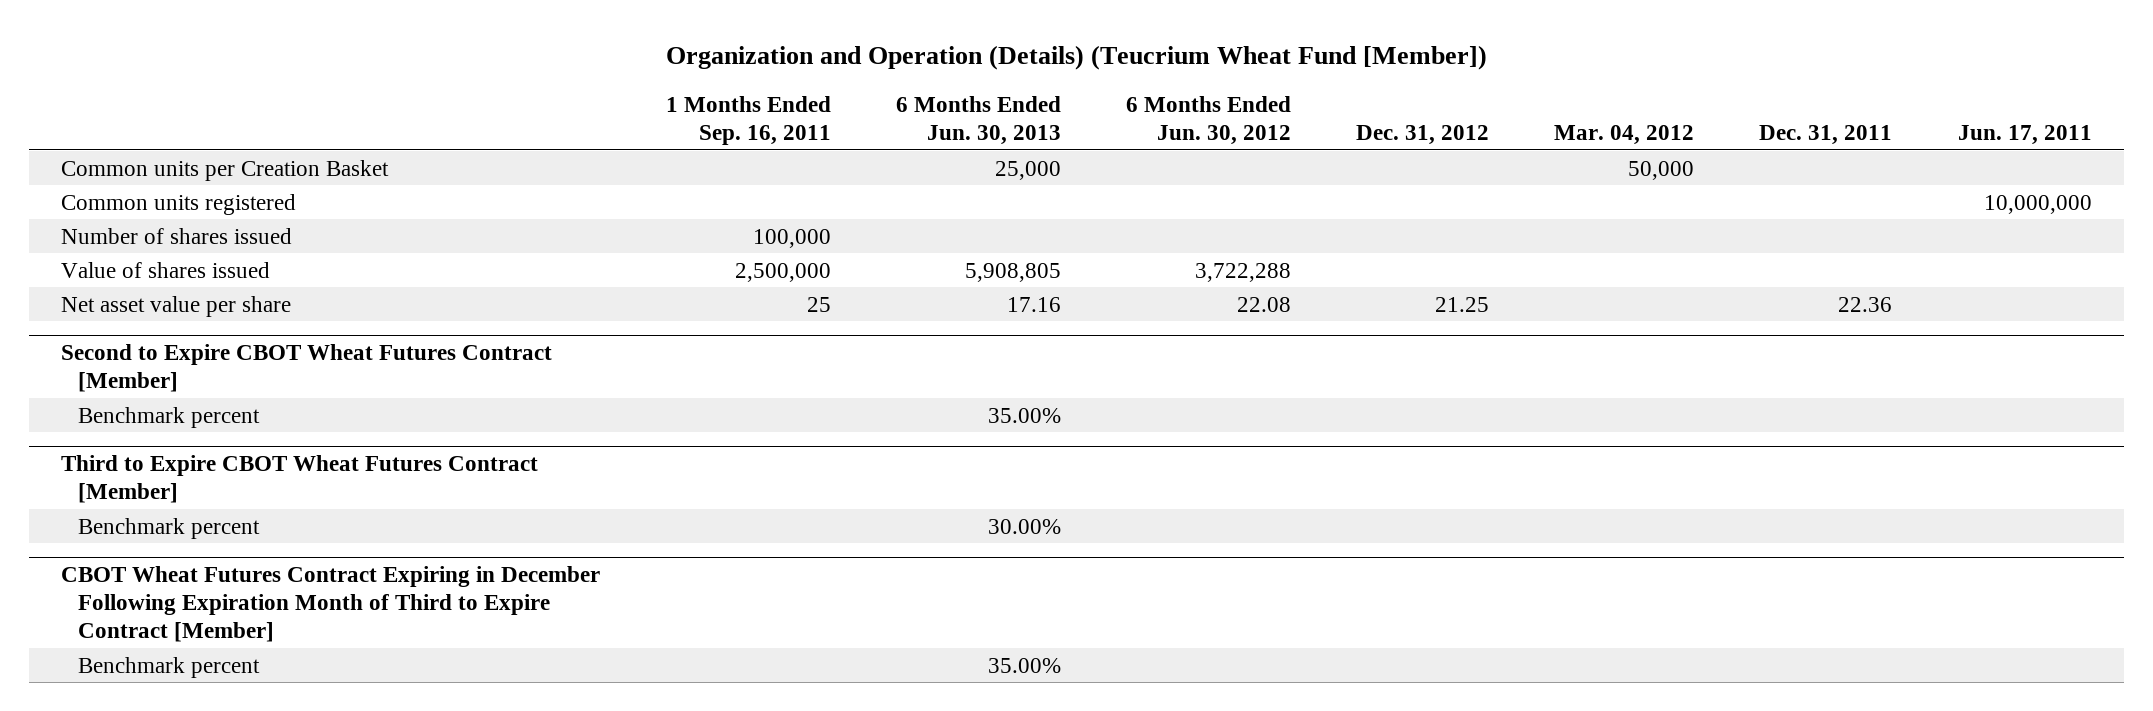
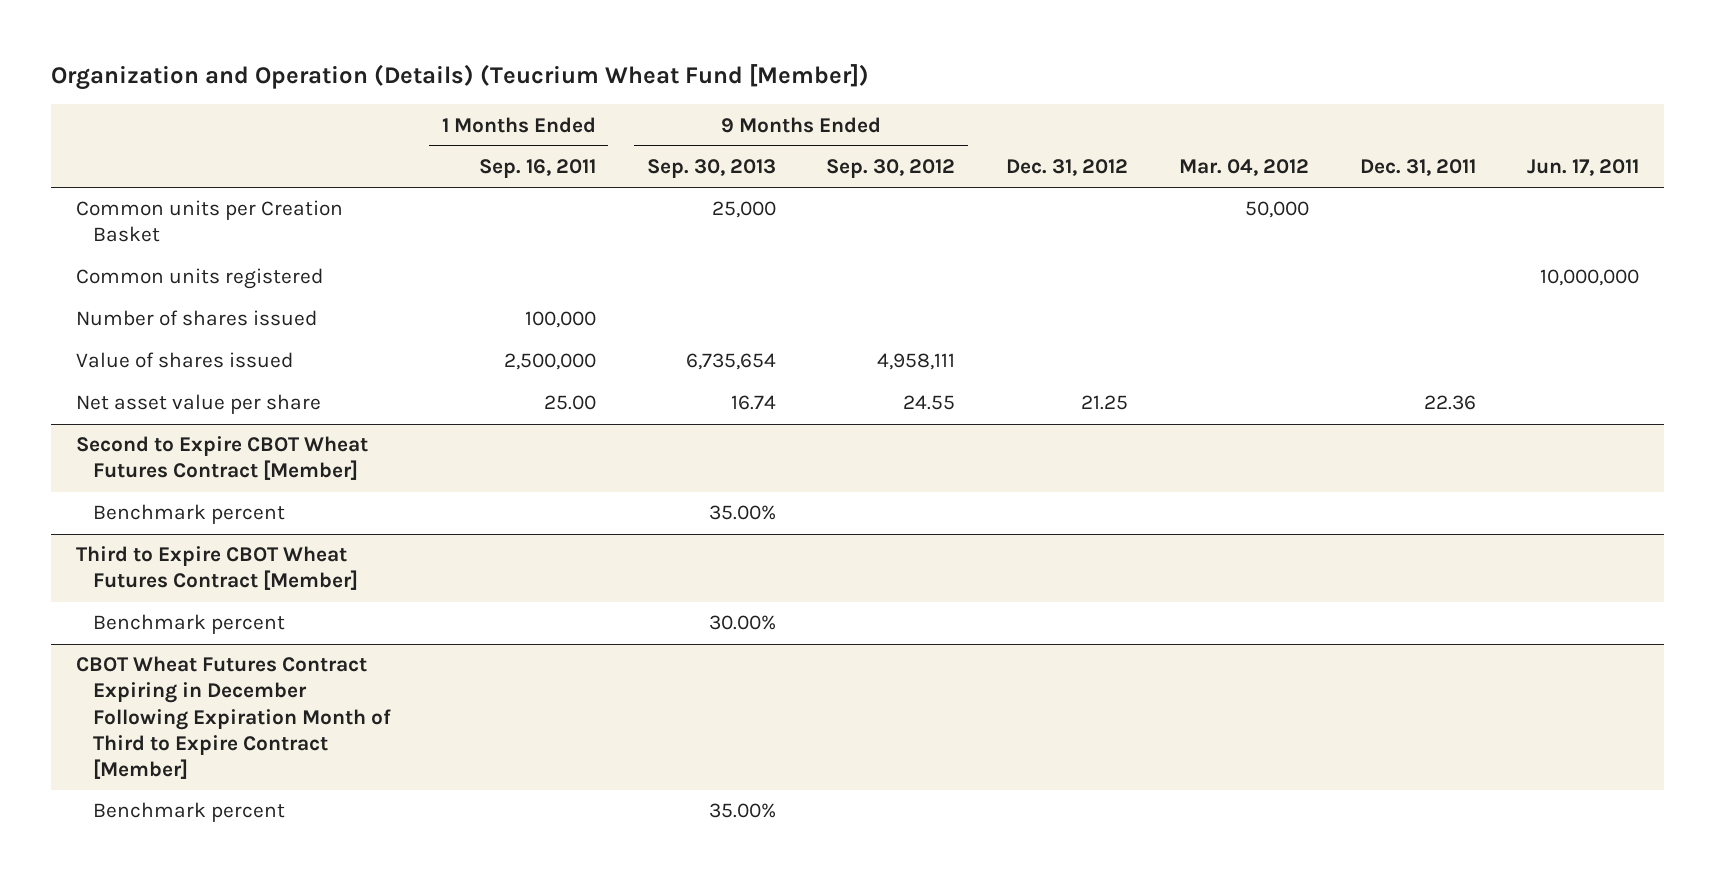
- | 1 Months Ended Sep. 16, 2011 | 6 Months Ended Jun. 30, 2013 | 6 Months Ended Jun. 30, 2012 | Dec. 31, 2012 | Mar. 04, 2012 | Dec. 31, 2011 | Jun. 17, 2011
+ | 1 Months Ended Sep. 16, 2011 | 9 Months Ended Sep. 30, 2013 | 9 Months Ended Sep. 30, 2012 | Dec. 31, 2012 | Mar. 04, 2012 | Dec. 31, 2011 | Jun. 17, 2011
- Net asset value per share | 25 | 17.16 | 22.08 | 21.25 | | 22.36 |
+ Net asset value per share | 25.00 | 16.74 | 24.55 | 21.25 | | 22.36 |

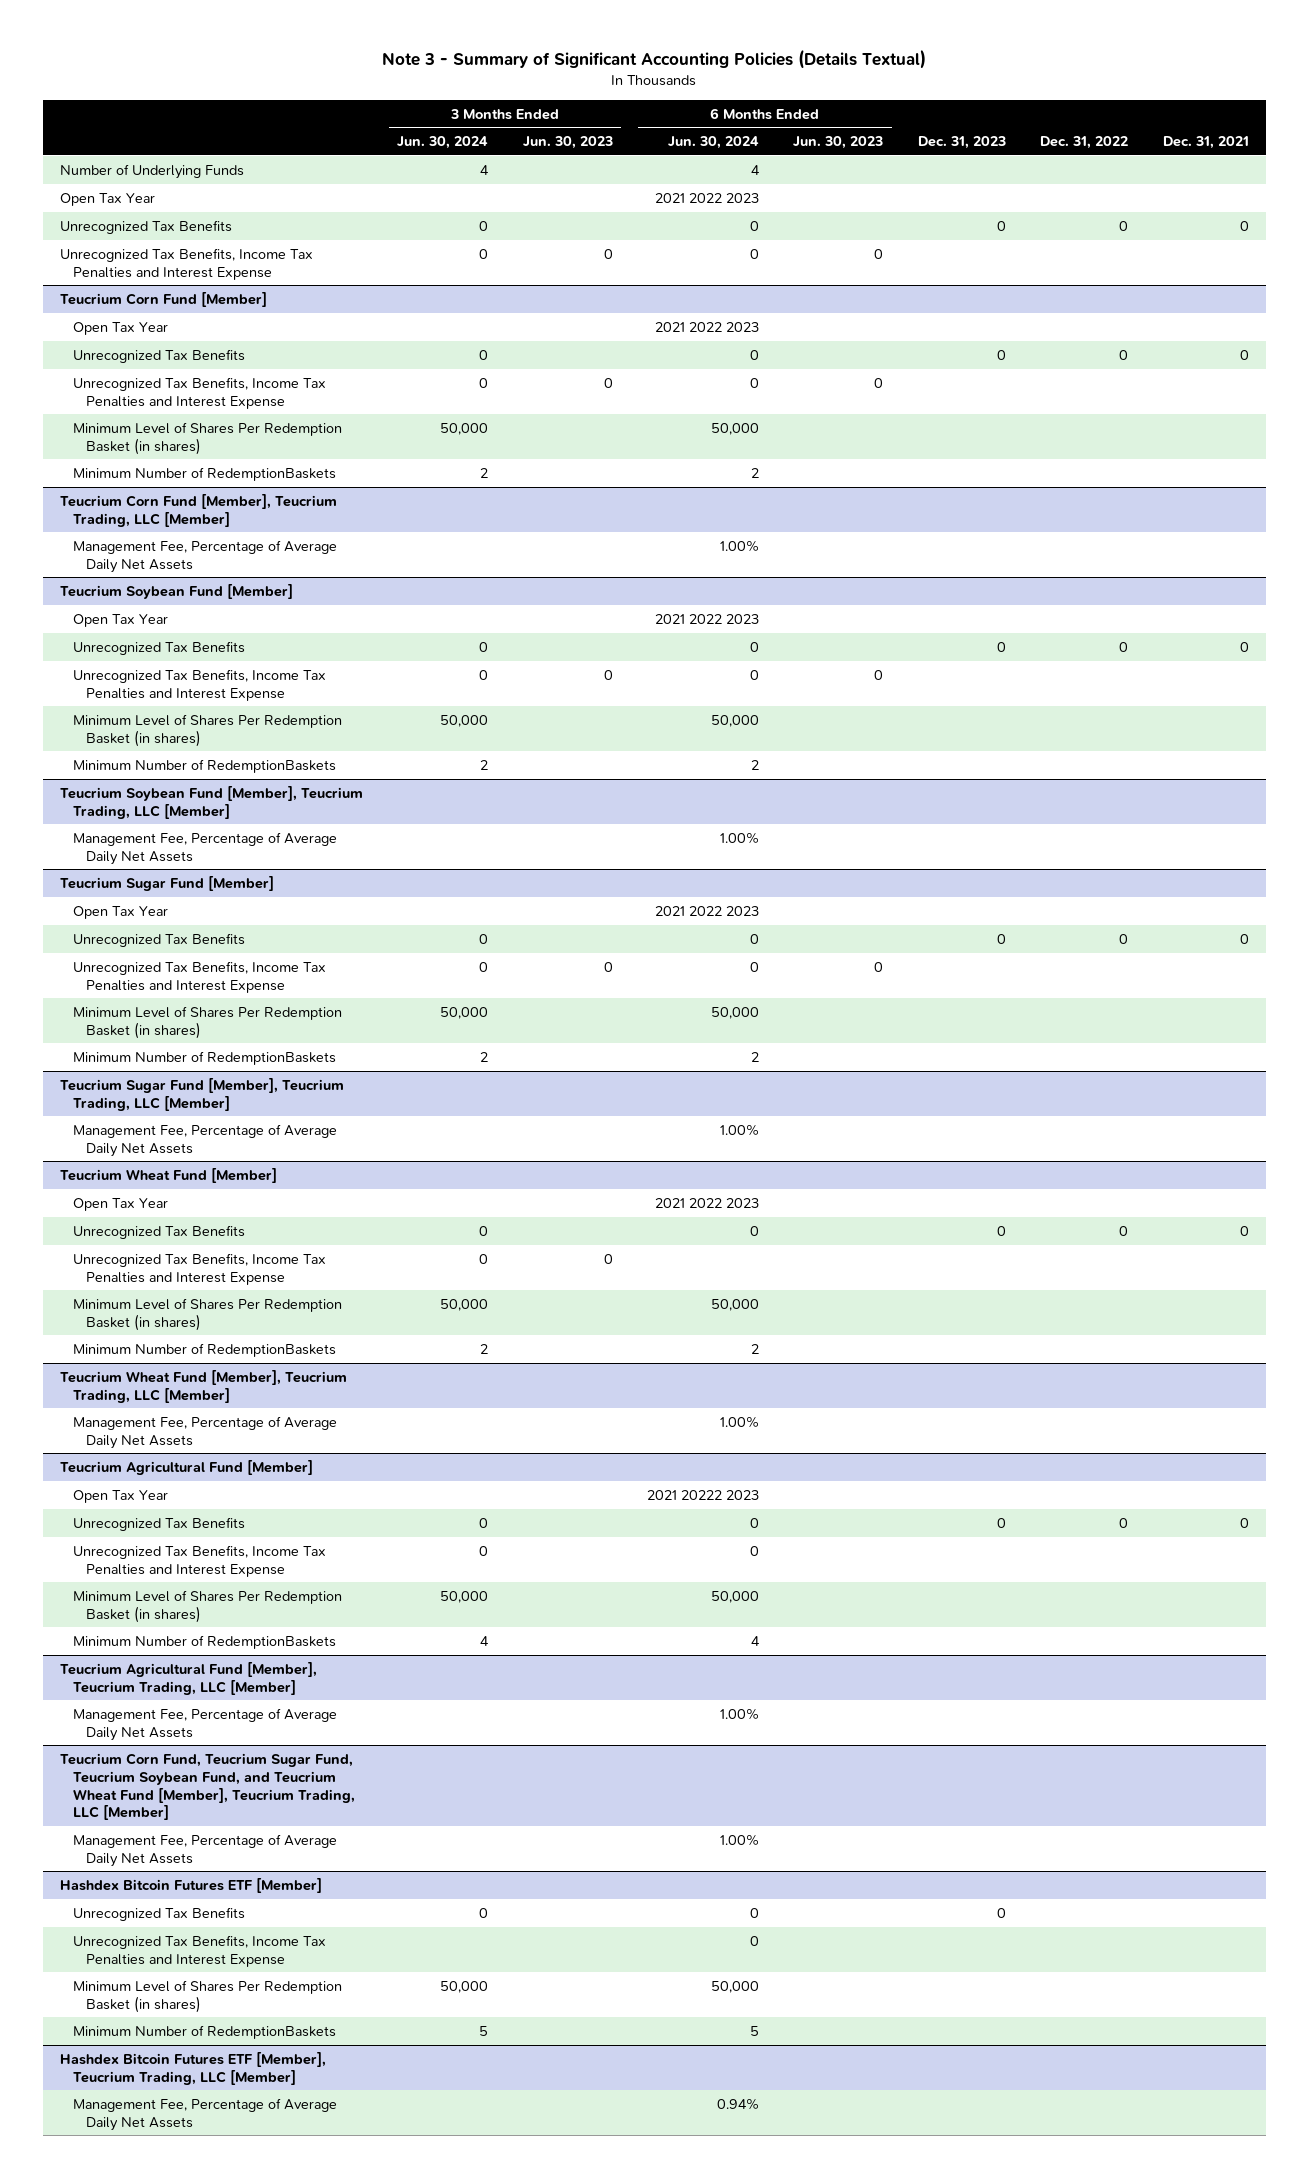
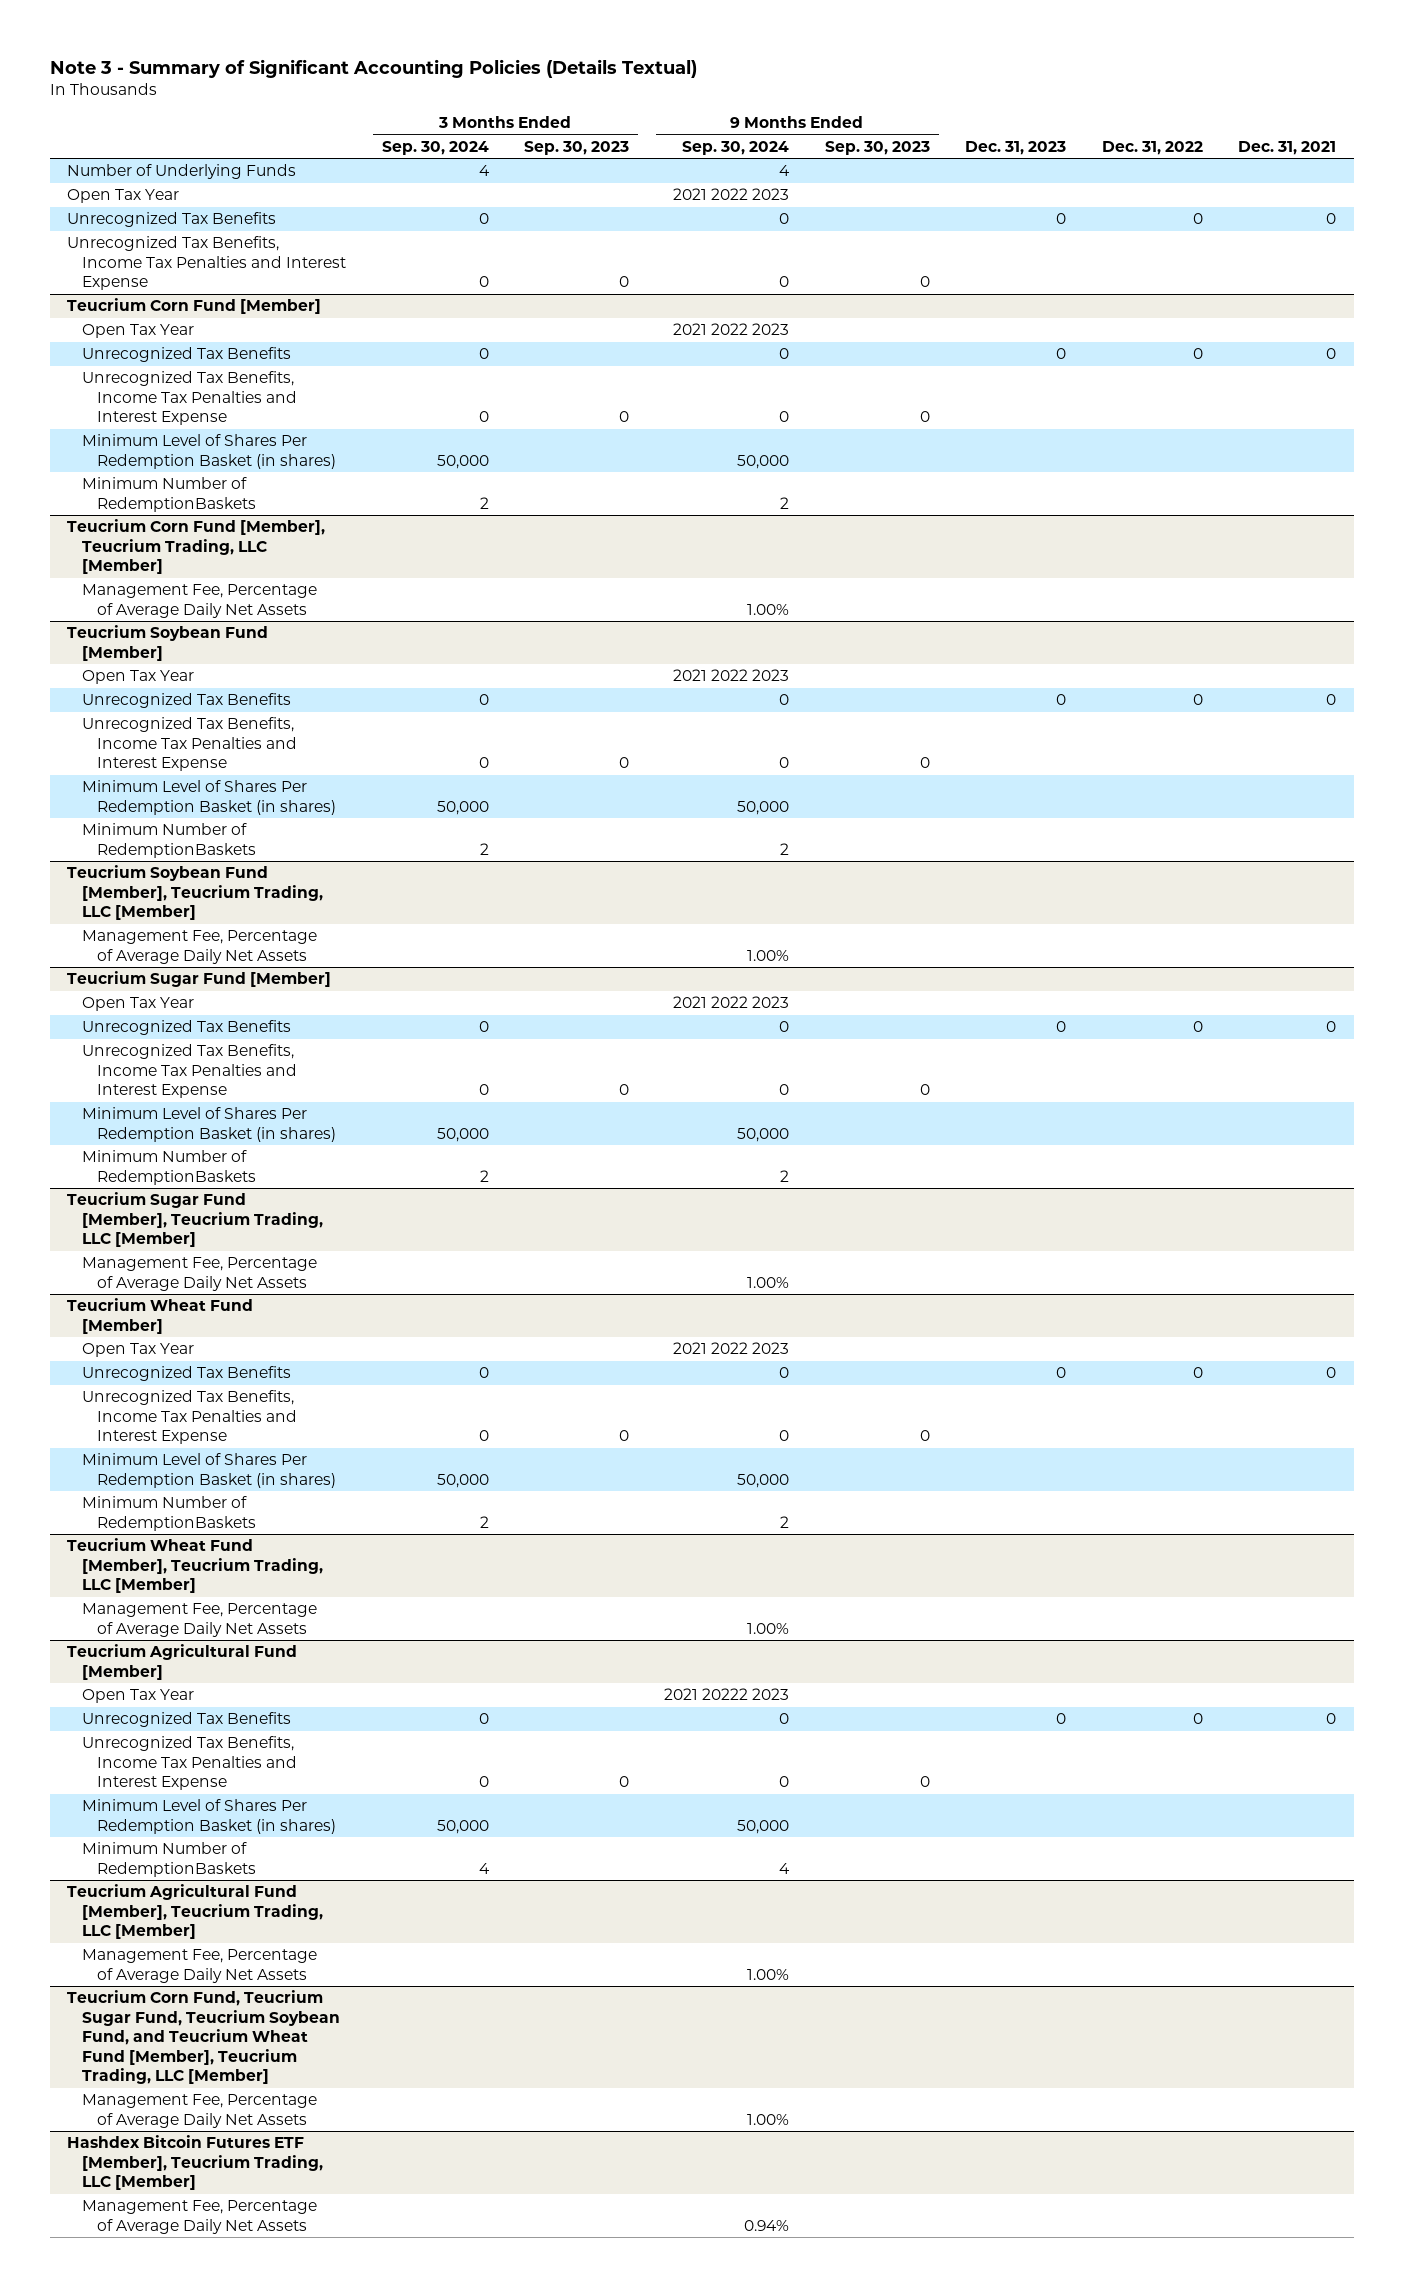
- | 3 Months Ended Jun. 30, 2024 | 3 Months Ended Jun. 30, 2023 | 6 Months Ended Jun. 30, 2024 | 6 Months Ended Jun. 30, 2023 | Dec. 31, 2023 | Dec. 31, 2022 | Dec. 31, 2021
+ | 3 Months Ended Sep. 30, 2024 | 3 Months Ended Sep. 30, 2023 | 9 Months Ended Sep. 30, 2024 | 9 Months Ended Sep. 30, 2023 | Dec. 31, 2023 | Dec. 31, 2022 | Dec. 31, 2021
- Hashdex Bitcoin Futures ETF [Member]
- Unrecognized Tax Benefits | 0 | | 0 | | 0 | |
- Unrecognized Tax Benefits, Income Tax Penalties and Interest Expense | | | 0 | | | |
- Minimum Level of Shares Per Redemption Basket (in shares) | 50,000 | | 50,000 | | | |
- Minimum Number of RedemptionBaskets | 5 | | 5 | | | |

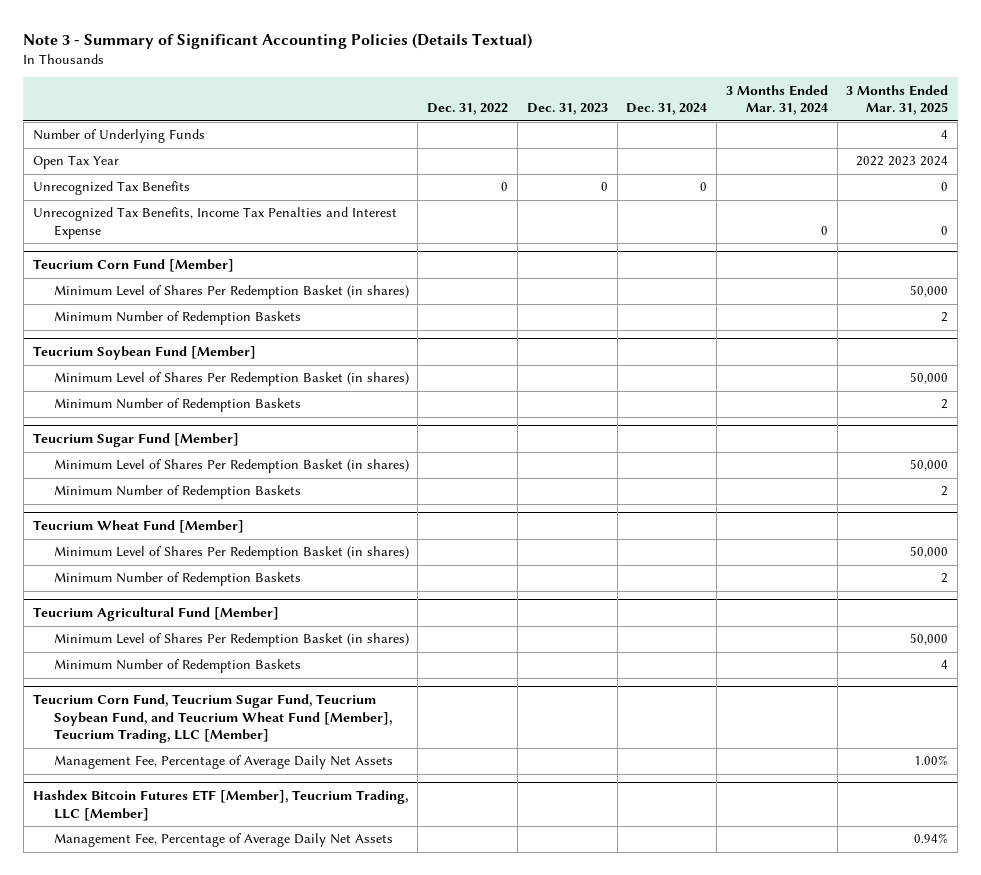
- | 3 Months Ended Sep. 30, 2024 | 3 Months Ended Sep. 30, 2023 | 9 Months Ended Sep. 30, 2024 | 9 Months Ended Sep. 30, 2023 | Dec. 31, 2023 | Dec. 31, 2022 | Dec. 31, 2021
+ | Dec. 31, 2022 | Dec. 31, 2023 | Dec. 31, 2024 | 3 Months Ended Mar. 31, 2024 | 3 Months Ended Mar. 31, 2025
@ Teucrium Corn Fund [Member]
- Open Tax Year | | | 2021 2022 2023 | | | |
- Unrecognized Tax Benefits | 0 | | 0 | | 0 | 0 | 0
- Unrecognized Tax Benefits, Income Tax Penalties and Interest Expense | 0 | 0 | 0 | 0 | | |
- Minimum Number of RedemptionBaskets | 2 | | 2 | | | |
- Teucrium Corn Fund [Member], Teucrium Trading, LLC [Member]
- Management Fee, Percentage of Average Daily Net Assets | | | 1.00% | | | |
@ Teucrium Corn Fund [Member]
+ Minimum Number of Redemption Baskets | | | | | 2
@ Teucrium Soybean Fund [Member]
- Open Tax Year | | | 2021 2022 2023 | | | |
- Unrecognized Tax Benefits | 0 | | 0 | | 0 | 0 | 0
- Unrecognized Tax Benefits, Income Tax Penalties and Interest Expense | 0 | 0 | 0 | 0 | | |
- Minimum Number of RedemptionBaskets | 2 | | 2 | | | |
- Teucrium Soybean Fund [Member], Teucrium Trading, LLC [Member]
- Management Fee, Percentage of Average Daily Net Assets | | | 1.00% | | | |
@ Teucrium Soybean Fund [Member]
+ Minimum Number of Redemption Baskets | | | | | 2
@ Teucrium Sugar Fund [Member]
- Open Tax Year | | | 2021 2022 2023 | | | |
- Unrecognized Tax Benefits | 0 | | 0 | | 0 | 0 | 0
- Unrecognized Tax Benefits, Income Tax Penalties and Interest Expense | 0 | 0 | 0 | 0 | | |
- Minimum Number of RedemptionBaskets | 2 | | 2 | | | |
- Teucrium Sugar Fund [Member], Teucrium Trading, LLC [Member]
- Management Fee, Percentage of Average Daily Net Assets | | | 1.00% | | | |
@ Teucrium Sugar Fund [Member]
+ Minimum Number of Redemption Baskets | | | | | 2
@ Teucrium Wheat Fund [Member]
- Open Tax Year | | | 2021 2022 2023 | | | |
- Unrecognized Tax Benefits | 0 | | 0 | | 0 | 0 | 0
- Unrecognized Tax Benefits, Income Tax Penalties and Interest Expense | 0 | 0 | 0 | 0 | | |
- Minimum Number of RedemptionBaskets | 2 | | 2 | | | |
- Teucrium Wheat Fund [Member], Teucrium Trading, LLC [Member]
- Management Fee, Percentage of Average Daily Net Assets | | | 1.00% | | | |
@ Teucrium Wheat Fund [Member]
+ Minimum Number of Redemption Baskets | | | | | 2
@ Teucrium Agricultural Fund [Member]
- Open Tax Year | | | 2021 20222 2023 | | | |
- Unrecognized Tax Benefits | 0 | | 0 | | 0 | 0 | 0
- Unrecognized Tax Benefits, Income Tax Penalties and Interest Expense | 0 | 0 | 0 | 0 | | |
- Minimum Number of RedemptionBaskets | 4 | | 4 | | | |
- Teucrium Agricultural Fund [Member], Teucrium Trading, LLC [Member]
- Management Fee, Percentage of Average Daily Net Assets | | | 1.00% | | | |
@ Teucrium Agricultural Fund [Member]
+ Minimum Number of Redemption Baskets | | | | | 4

